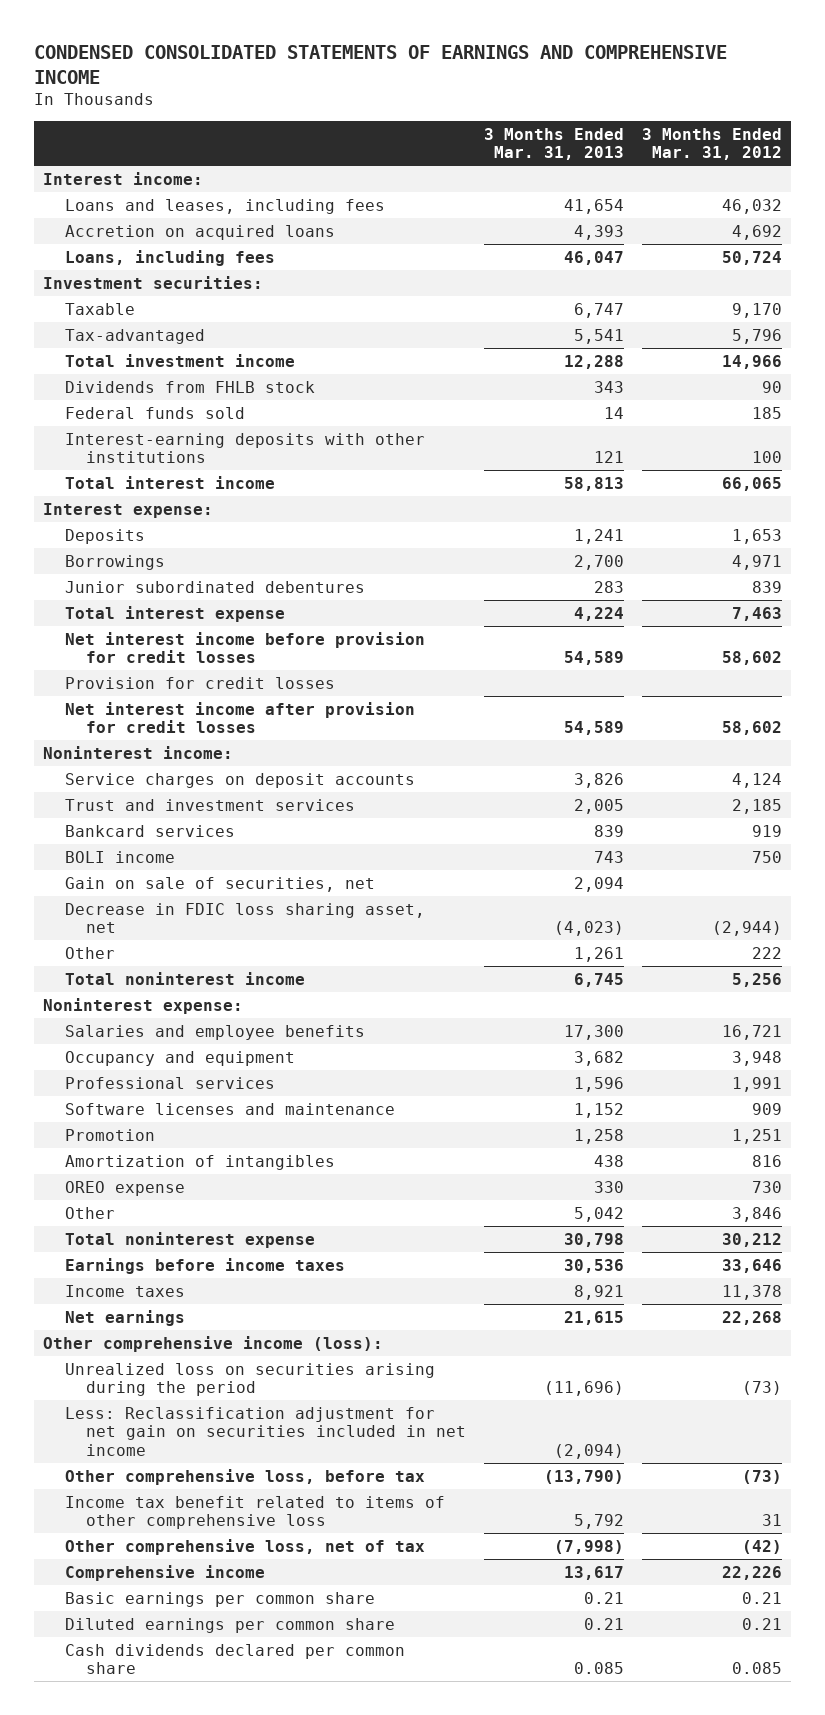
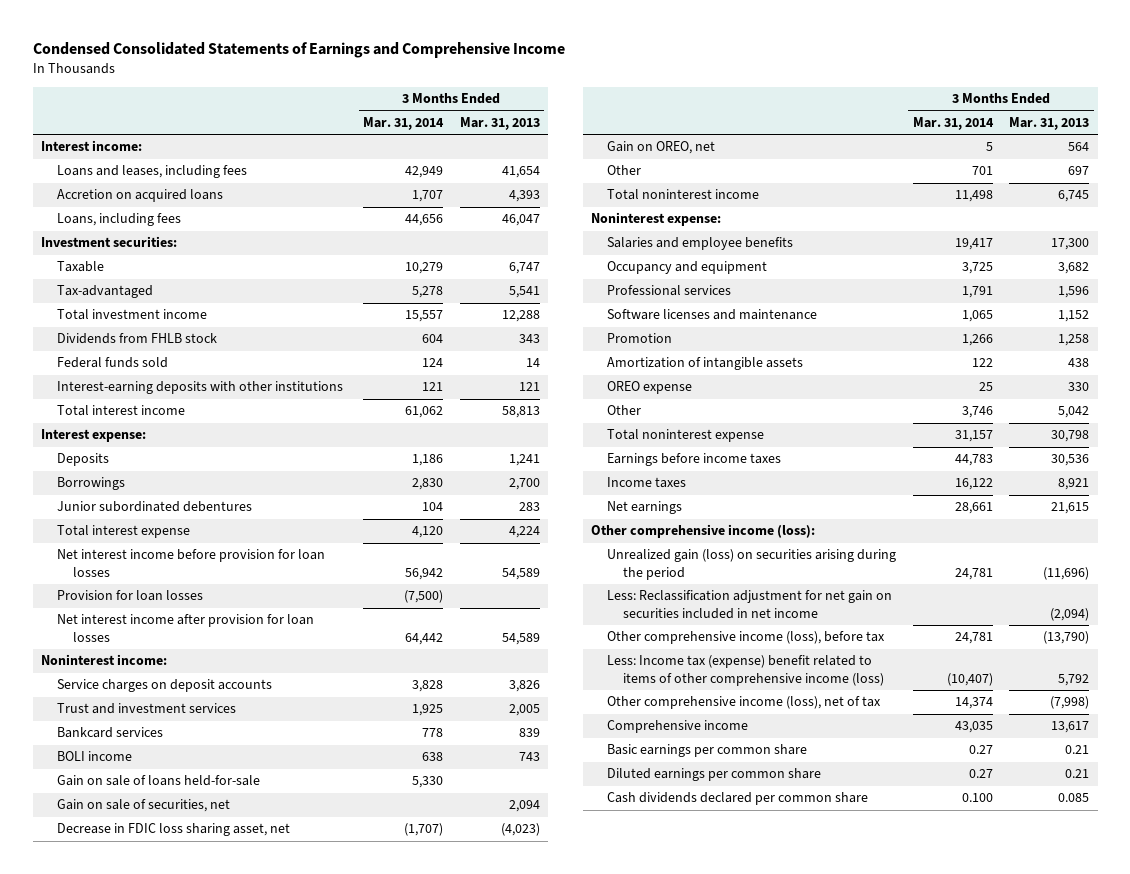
- CONDENSED CONSOLIDATED STATEMENTS OF EARNINGS AND COMPREHENSIVE INCOME
+ Condensed Consolidated Statements of Earnings and Comprehensive Income
- | 3 Months Ended Mar. 31, 2013 | 3 Months Ended Mar. 31, 2012
+ | 3 Months Ended Mar. 31, 2014 | 3 Months Ended Mar. 31, 2013
- Net interest income before provision for credit losses | 54,589 | 58,602
- Provision for credit losses
- Net interest income after provision for credit losses | 54,589 | 58,602
+ Net interest income before provision for loan losses | 56,942 | 54,589
+ Provision for loan losses | (7,500) |
+ Net interest income after provision for loan losses | 64,442 | 54,589
+ Gain on sale of loans held-for-sale | 5,330 |
- Other | 1,261 | 222
+ Gain on OREO, net | 5 | 564
+ Other | 701 | 697
- Amortization of intangibles | 438 | 816
+ Amortization of intangible assets | 122 | 438
- Unrealized loss on securities arising during the period | (11,696) | (73)
+ Unrealized gain (loss) on securities arising during the period | 24,781 | (11,696)
- Other comprehensive loss, before tax | (13,790) | (73)
- Income tax benefit related to items of other comprehensive loss | 5,792 | 31
- Other comprehensive loss, net of tax | (7,998) | (42)
+ Other comprehensive income (loss), before tax | 24,781 | (13,790)
+ Less: Income tax (expense) benefit related to items of other comprehensive income (loss) | (10,407) | 5,792
+ Other comprehensive income (loss), net of tax | 14,374 | (7,998)

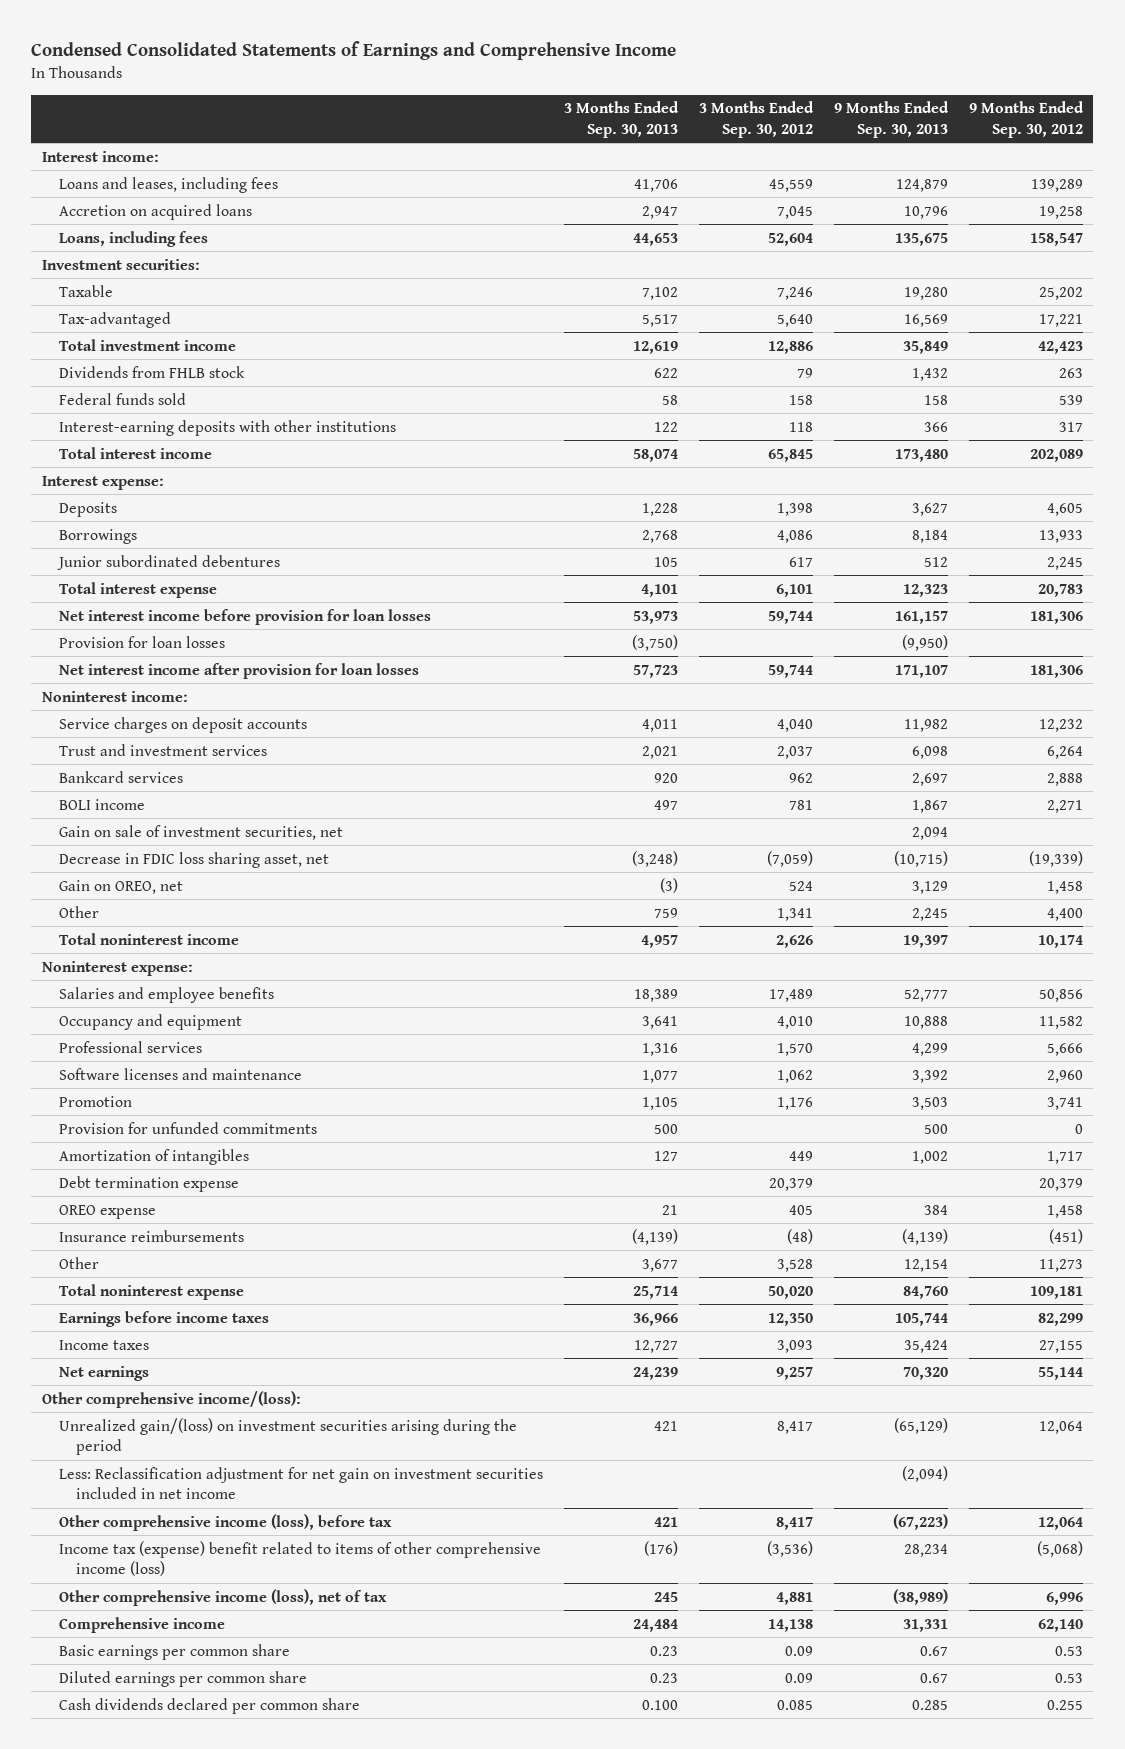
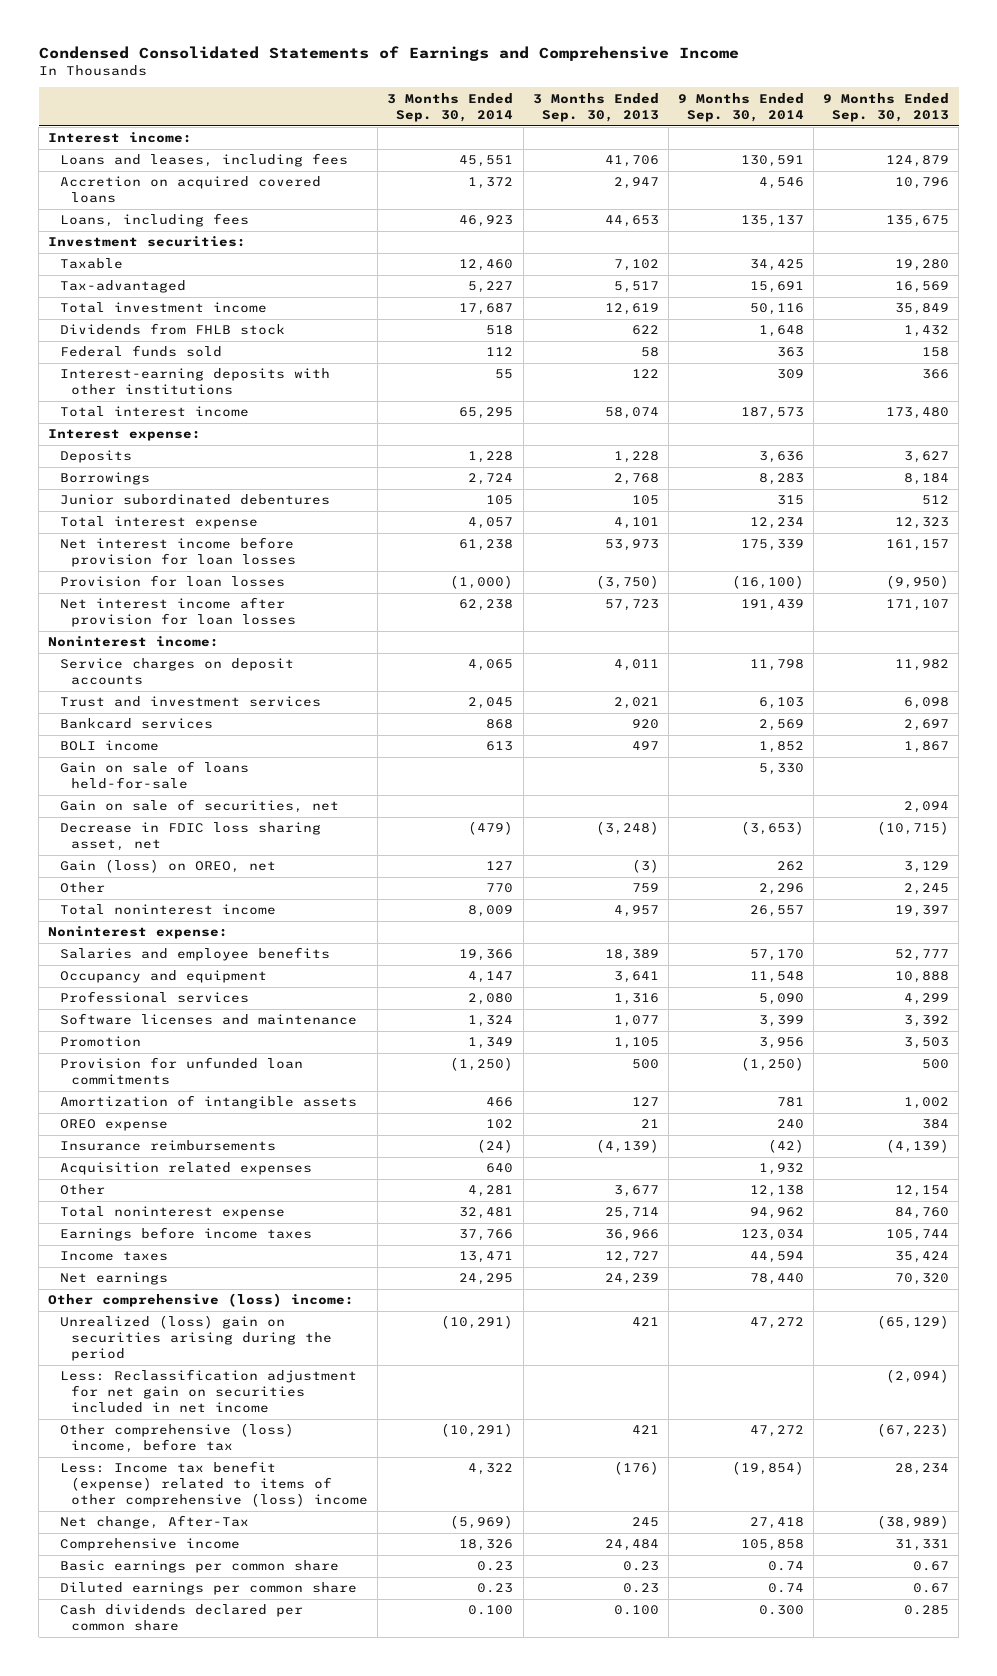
- | 3 Months Ended Sep. 30, 2013 | 3 Months Ended Sep. 30, 2012 | 9 Months Ended Sep. 30, 2013 | 9 Months Ended Sep. 30, 2012
+ | 3 Months Ended Sep. 30, 2014 | 3 Months Ended Sep. 30, 2013 | 9 Months Ended Sep. 30, 2014 | 9 Months Ended Sep. 30, 2013
- Accretion on acquired loans | 2,947 | 7,045 | 10,796 | 19,258
+ Accretion on acquired covered loans | 1,372 | 2,947 | 4,546 | 10,796
- Gain on sale of investment securities, net | | | 2,094 |
+ Gain on sale of loans held-for-sale | | | 5,330 |
+ Gain on sale of securities, net | | | | 2,094
- Gain on OREO, net | (3) | 524 | 3,129 | 1,458
+ Gain (loss) on OREO, net | 127 | (3) | 262 | 3,129
- Provision for unfunded commitments | 500 | | 500 | 0
- Amortization of intangibles | 127 | 449 | 1,002 | 1,717
- Debt termination expense | | 20,379 | | 20,379
+ Provision for unfunded loan commitments | (1,250) | 500 | (1,250) | 500
+ Amortization of intangible assets | 466 | 127 | 781 | 1,002
+ Acquisition related expenses | 640 | | 1,932 |
- Other comprehensive income/(loss):
- Unrealized gain/(loss) on investment securities arising during the period | 421 | 8,417 | (65,129) | 12,064
- Less: Reclassification adjustment for net gain on investment securities included in net income | | | (2,094) |
- Other comprehensive income (loss), before tax | 421 | 8,417 | (67,223) | 12,064
- Income tax (expense) benefit related to items of other comprehensive income (loss) | (176) | (3,536) | 28,234 | (5,068)
- Other comprehensive income (loss), net of tax | 245 | 4,881 | (38,989) | 6,996
+ Other comprehensive (loss) income:
+ Unrealized (loss) gain on securities arising during the period | (10,291) | 421 | 47,272 | (65,129)
+ Less: Reclassification adjustment for net gain on securities included in net income | | | | (2,094)
+ Other comprehensive (loss) income, before tax | (10,291) | 421 | 47,272 | (67,223)
+ Less: Income tax benefit (expense) related to items of other comprehensive (loss) income | 4,322 | (176) | (19,854) | 28,234
+ Net change, After-Tax | (5,969) | 245 | 27,418 | (38,989)

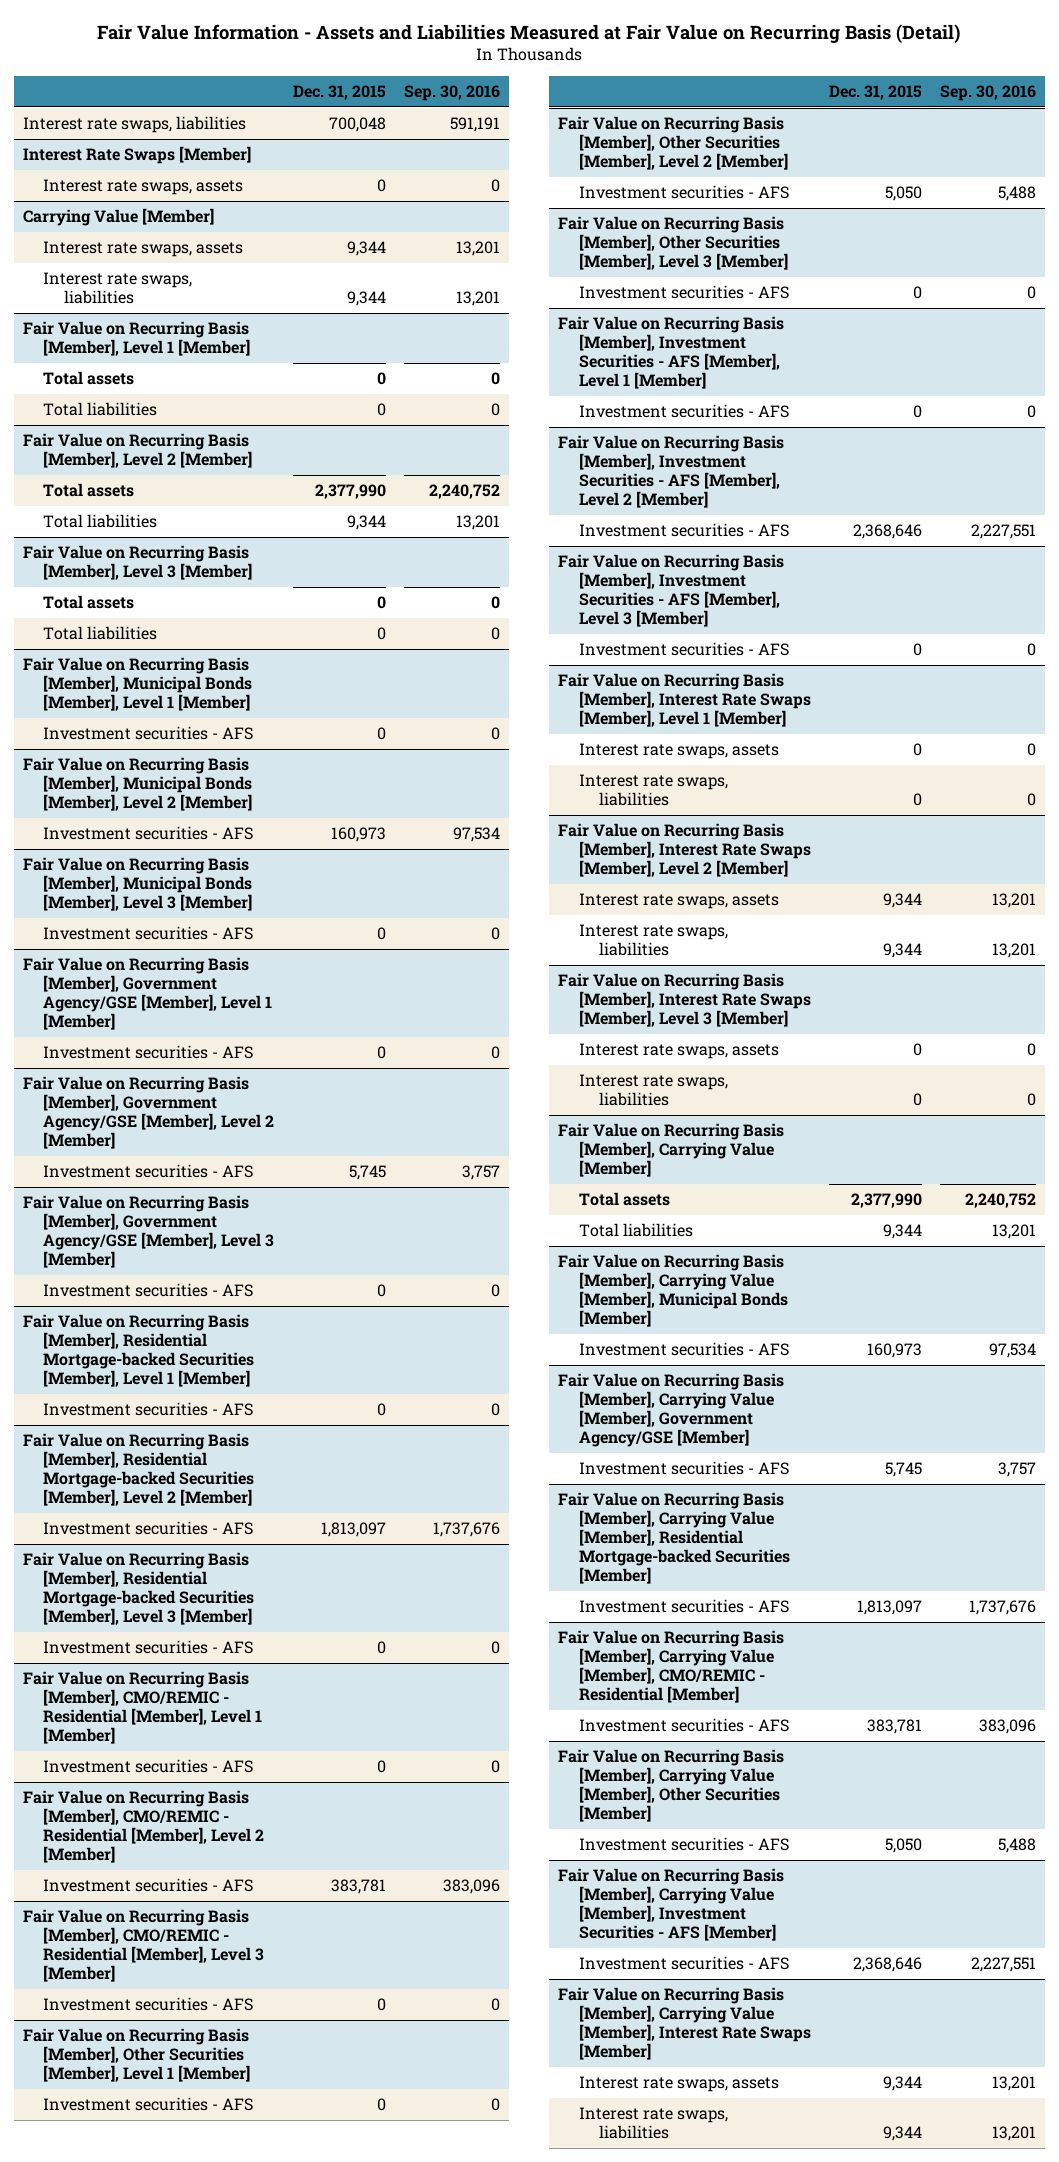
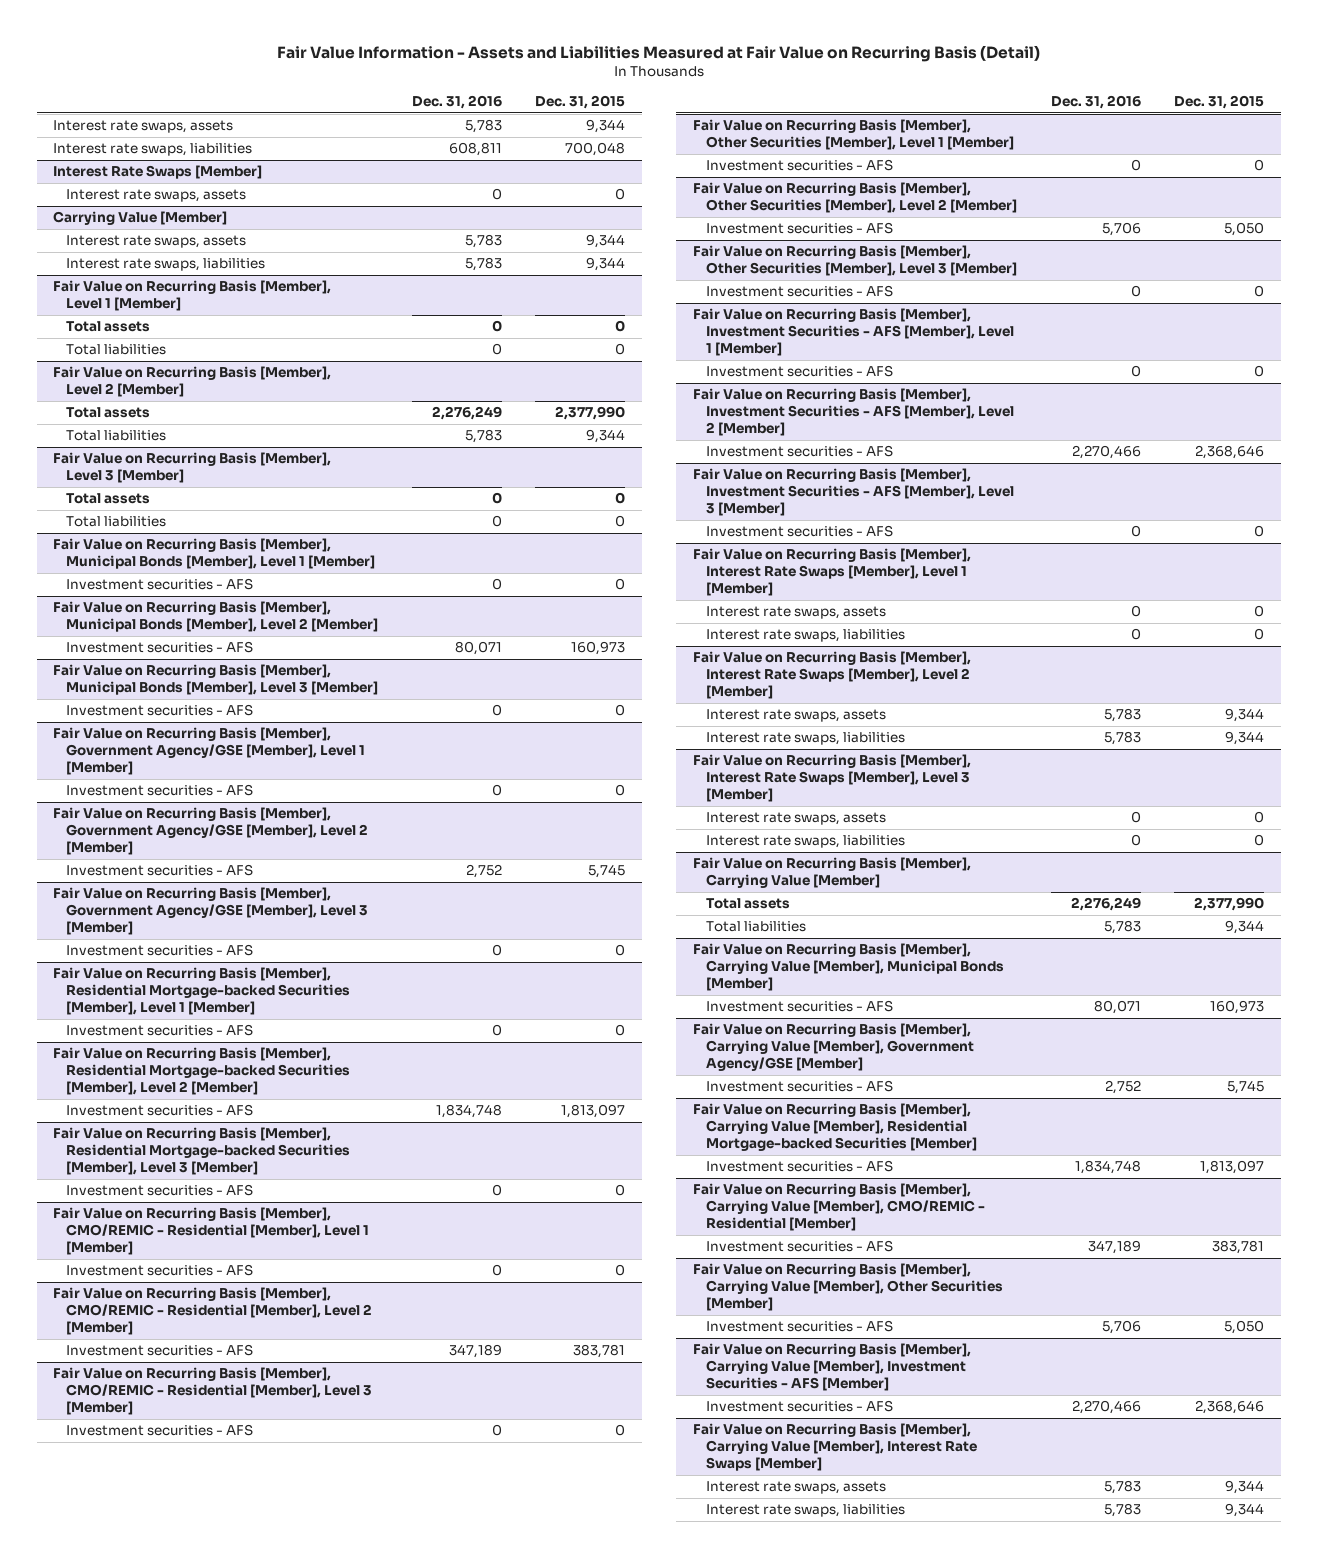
- | Dec. 31, 2015 | Sep. 30, 2016
+ | Dec. 31, 2016 | Dec. 31, 2015
+ Interest rate swaps, assets | 5,783 | 9,344

